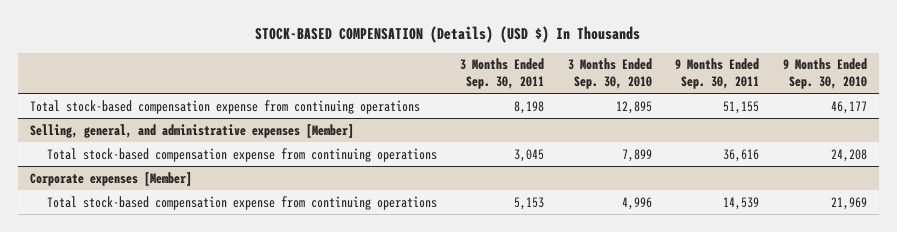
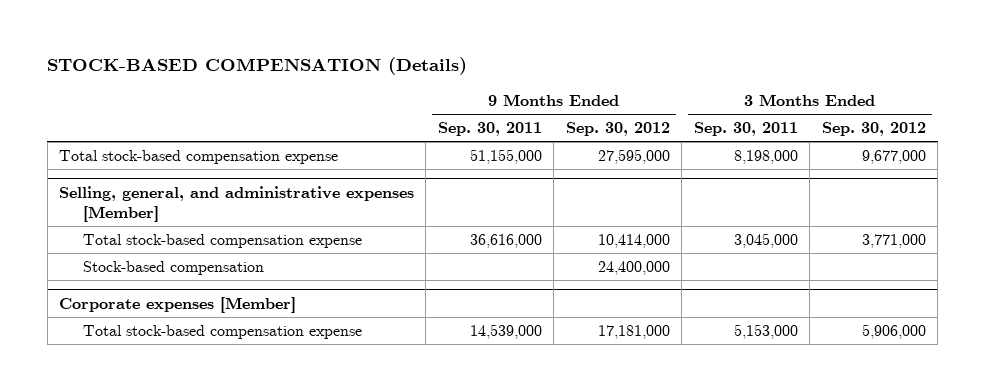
- STOCK-BASED COMPENSATION (Details) (USD $) In Thousands
+ STOCK-BASED COMPENSATION (Details)
- | 3 Months Ended Sep. 30, 2011 | 3 Months Ended Sep. 30, 2010 | 9 Months Ended Sep. 30, 2011 | 9 Months Ended Sep. 30, 2010
+ | 9 Months Ended Sep. 30, 2011 | 9 Months Ended Sep. 30, 2012 | 3 Months Ended Sep. 30, 2011 | 3 Months Ended Sep. 30, 2012
- Total stock-based compensation expense from continuing operations | 8,198 | 12,895 | 51,155 | 46,177
+ Total stock-based compensation expense | 51,155,000 | 27,595,000 | 8,198,000 | 9,677,000
@ Selling, general, and administrative expenses [Member]
- Total stock-based compensation expense from continuing operations | 3,045 | 7,899 | 36,616 | 24,208
+ Total stock-based compensation expense | 36,616,000 | 10,414,000 | 3,045,000 | 3,771,000
+ Stock-based compensation | | 24,400,000 | |
@ Corporate expenses [Member]
- Total stock-based compensation expense from continuing operations | 5,153 | 4,996 | 14,539 | 21,969
+ Total stock-based compensation expense | 14,539,000 | 17,181,000 | 5,153,000 | 5,906,000

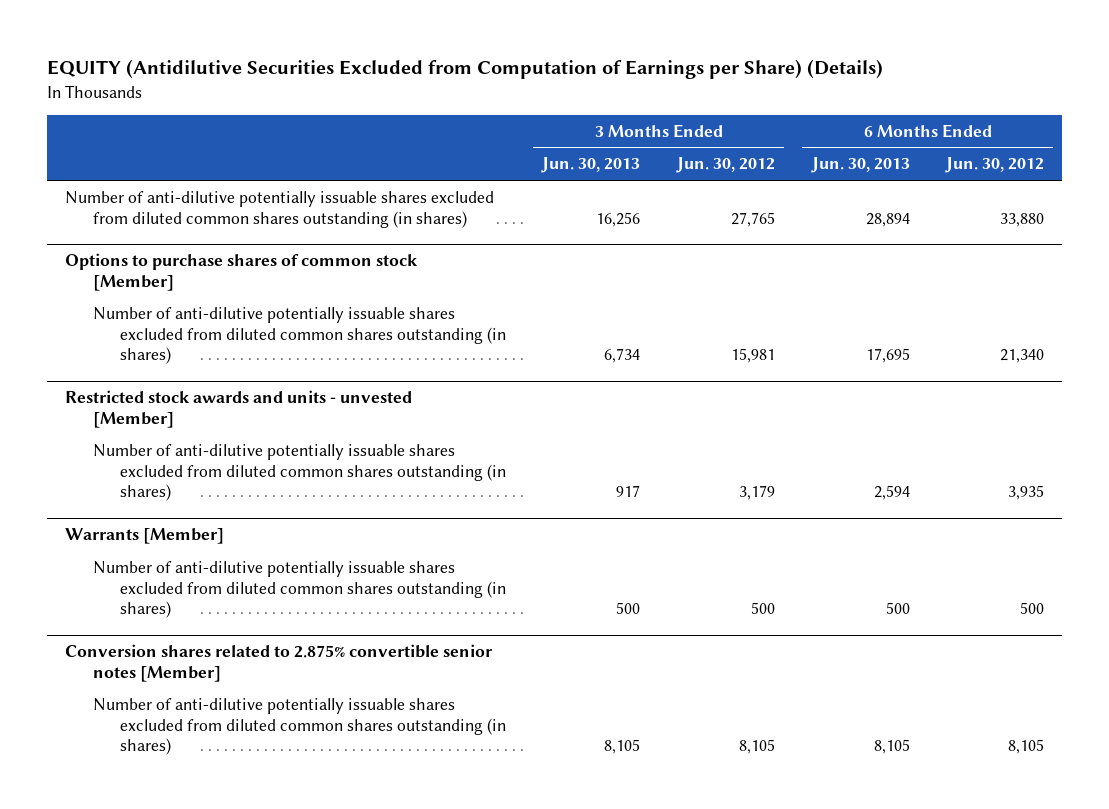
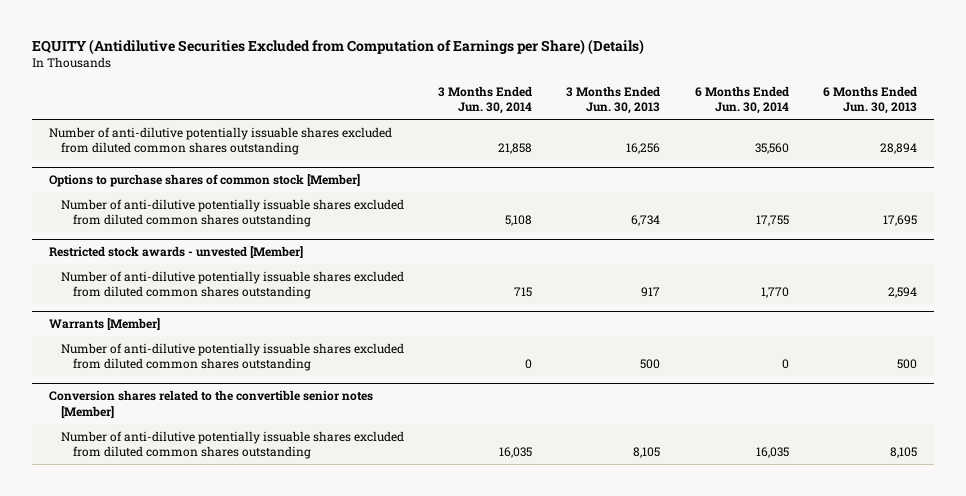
- | 3 Months Ended Jun. 30, 2013 | 3 Months Ended Jun. 30, 2012 | 6 Months Ended Jun. 30, 2013 | 6 Months Ended Jun. 30, 2012
+ | 3 Months Ended Jun. 30, 2014 | 3 Months Ended Jun. 30, 2013 | 6 Months Ended Jun. 30, 2014 | 6 Months Ended Jun. 30, 2013
- Number of anti-dilutive potentially issuable shares excluded from diluted common shares outstanding (in shares) | 16,256 | 27,765 | 28,894 | 33,880
+ Number of anti-dilutive potentially issuable shares excluded from diluted common shares outstanding | 21,858 | 16,256 | 35,560 | 28,894
@ Options to purchase shares of common stock [Member]
- Number of anti-dilutive potentially issuable shares excluded from diluted common shares outstanding (in shares) | 6,734 | 15,981 | 17,695 | 21,340
- Restricted stock awards and units - unvested [Member]
- Number of anti-dilutive potentially issuable shares excluded from diluted common shares outstanding (in shares) | 917 | 3,179 | 2,594 | 3,935
@ Options to purchase shares of common stock [Member]
+ Number of anti-dilutive potentially issuable shares excluded from diluted common shares outstanding | 5,108 | 6,734 | 17,755 | 17,695
+ Restricted stock awards - unvested [Member]
+ Number of anti-dilutive potentially issuable shares excluded from diluted common shares outstanding | 715 | 917 | 1,770 | 2,594
@ Warrants [Member]
- Number of anti-dilutive potentially issuable shares excluded from diluted common shares outstanding (in shares) | 500 | 500 | 500 | 500
- Conversion shares related to 2.875% convertible senior notes [Member]
- Number of anti-dilutive potentially issuable shares excluded from diluted common shares outstanding (in shares) | 8,105 | 8,105 | 8,105 | 8,105
@ Warrants [Member]
+ Number of anti-dilutive potentially issuable shares excluded from diluted common shares outstanding | 0 | 500 | 0 | 500
+ Conversion shares related to the convertible senior notes [Member]
+ Number of anti-dilutive potentially issuable shares excluded from diluted common shares outstanding | 16,035 | 8,105 | 16,035 | 8,105

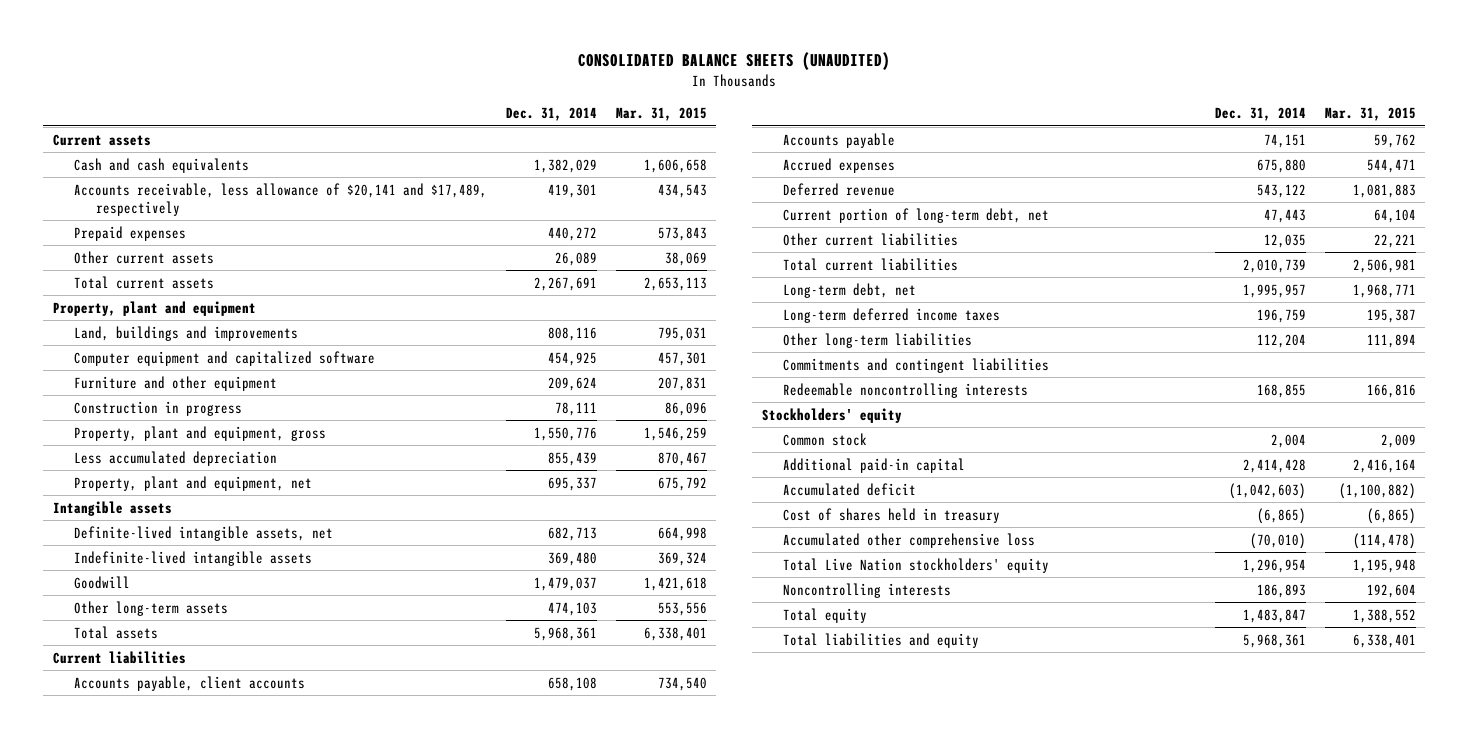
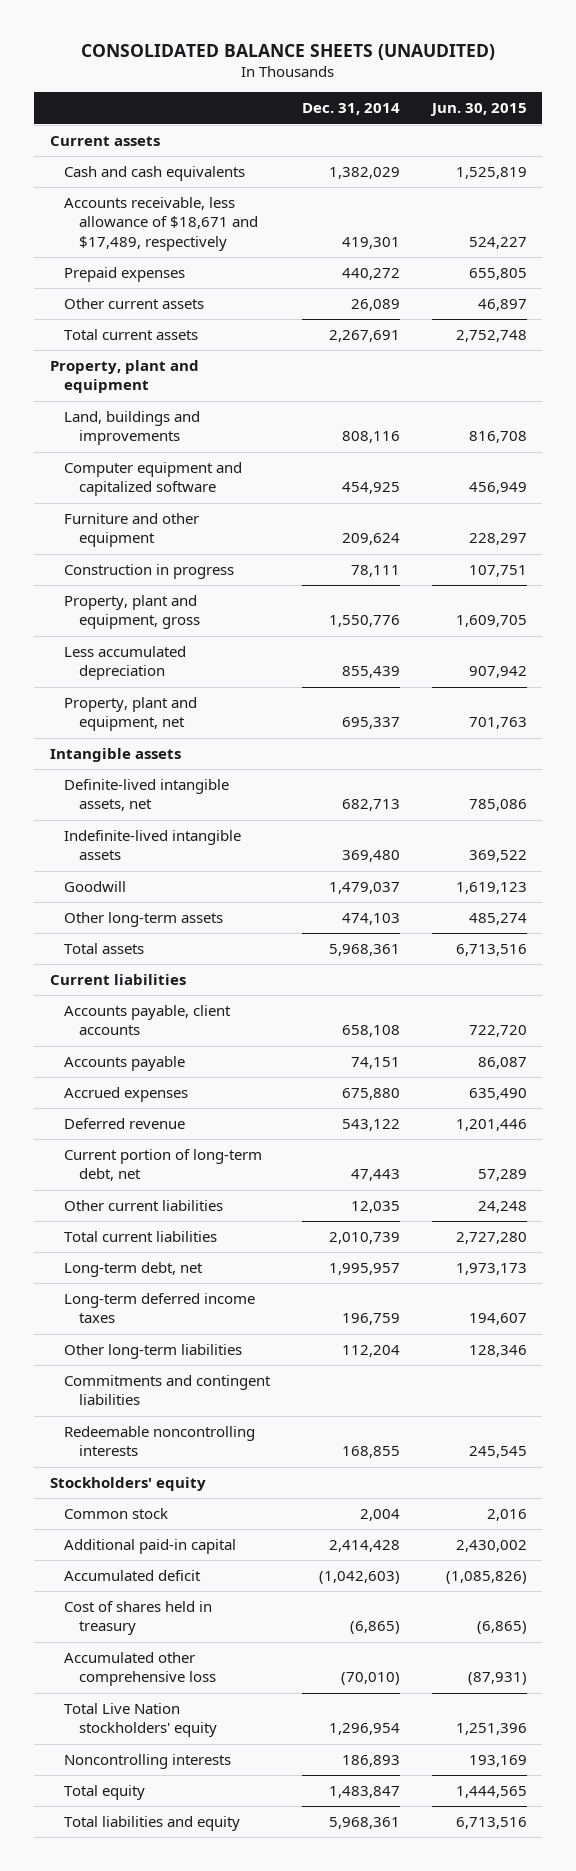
- | Dec. 31, 2014 | Mar. 31, 2015
+ | Dec. 31, 2014 | Jun. 30, 2015
- Accounts receivable, less allowance of $20,141 and $17,489, respectively | 419,301 | 434,543
+ Accounts receivable, less allowance of $18,671 and $17,489, respectively | 419,301 | 524,227

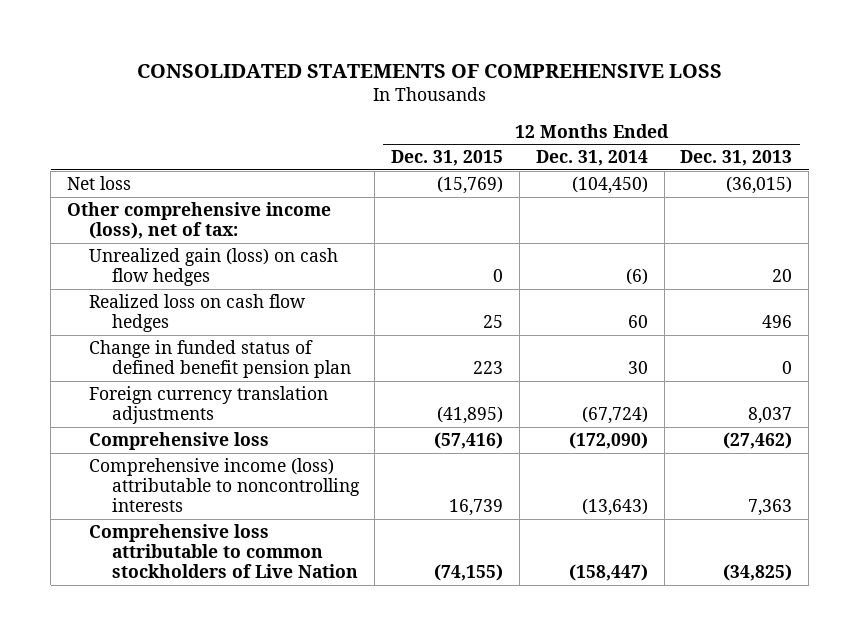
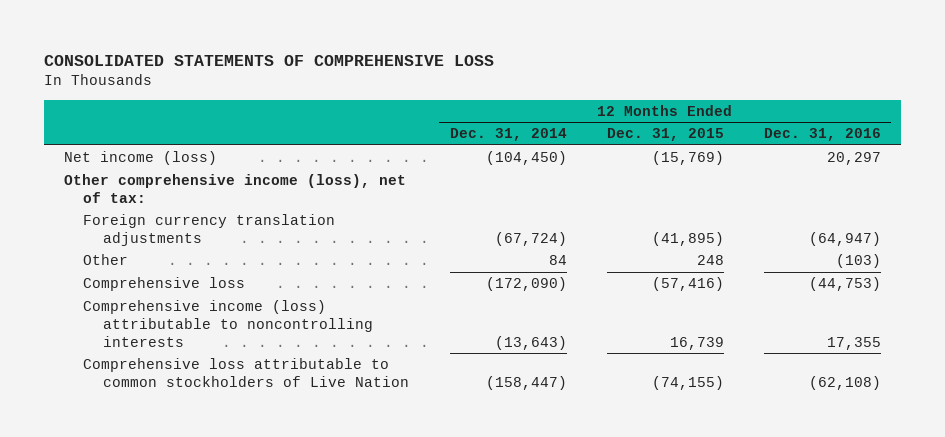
- | 12 Months Ended Dec. 31, 2015 | 12 Months Ended Dec. 31, 2014 | 12 Months Ended Dec. 31, 2013
+ | 12 Months Ended Dec. 31, 2014 | 12 Months Ended Dec. 31, 2015 | 12 Months Ended Dec. 31, 2016
- Net loss | (15,769) | (104,450) | (36,015)
+ Net income (loss) | (104,450) | (15,769) | 20,297
- Unrealized gain (loss) on cash flow hedges | 0 | (6) | 20
- Realized loss on cash flow hedges | 25 | 60 | 496
- Change in funded status of defined benefit pension plan | 223 | 30 | 0
+ Other | 84 | 248 | (103)

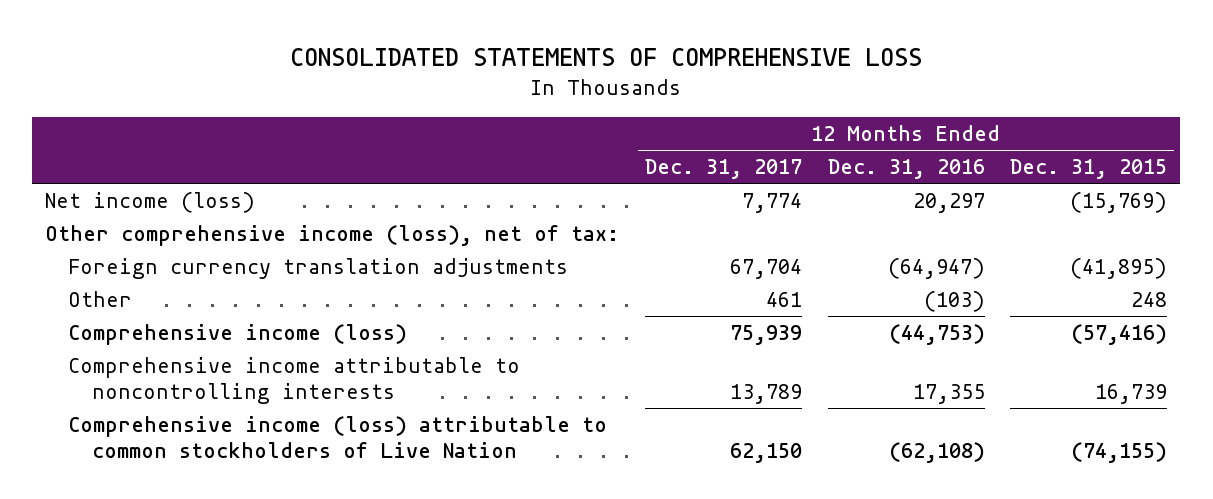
- | 12 Months Ended Dec. 31, 2014 | 12 Months Ended Dec. 31, 2015 | 12 Months Ended Dec. 31, 2016
+ | 12 Months Ended Dec. 31, 2017 | 12 Months Ended Dec. 31, 2016 | 12 Months Ended Dec. 31, 2015
- Comprehensive loss | (172,090) | (57,416) | (44,753)
- Comprehensive income (loss) attributable to noncontrolling interests | (13,643) | 16,739 | 17,355
- Comprehensive loss attributable to common stockholders of Live Nation | (158,447) | (74,155) | (62,108)
+ Comprehensive income (loss) | 75,939 | (44,753) | (57,416)
+ Comprehensive income attributable to noncontrolling interests | 13,789 | 17,355 | 16,739
+ Comprehensive income (loss) attributable to common stockholders of Live Nation | 62,150 | (62,108) | (74,155)

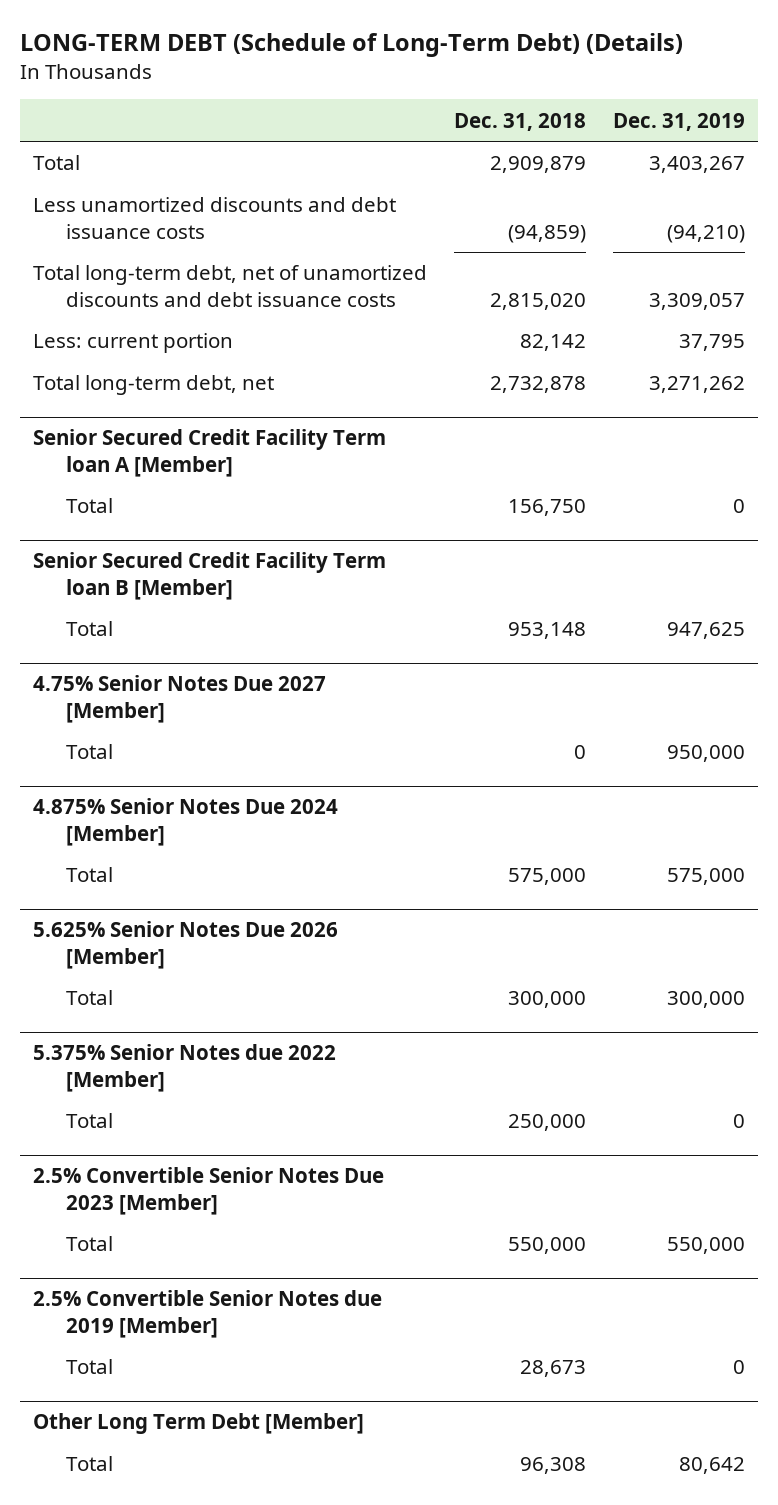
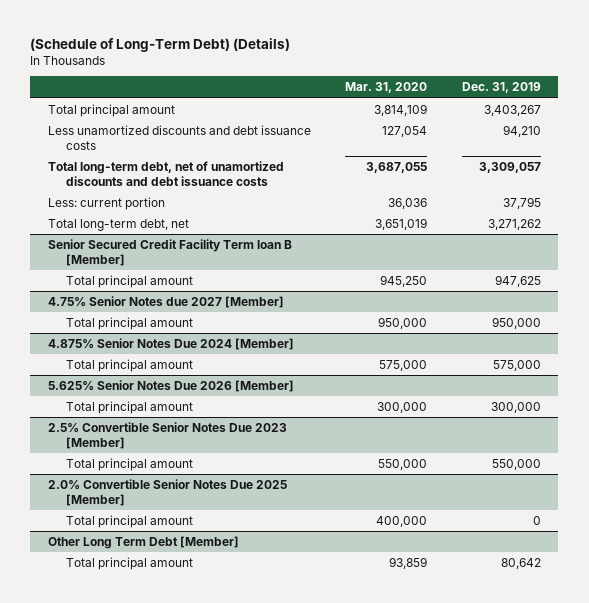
- LONG-TERM DEBT (Schedule of Long-Term Debt) (Details)
+ (Schedule of Long-Term Debt) (Details)
- | Dec. 31, 2018 | Dec. 31, 2019
+ | Mar. 31, 2020 | Dec. 31, 2019
- Total | 2,909,879 | 3,403,267
- Less unamortized discounts and debt issuance costs | (94,859) | (94,210)
+ Total principal amount | 3,814,109 | 3,403,267
+ Less unamortized discounts and debt issuance costs | 127,054 | 94,210
- Senior Secured Credit Facility Term loan A [Member]
- Total | 156,750 | 0
@ Senior Secured Credit Facility Term loan B [Member]
- Total | 953,148 | 947,625
- 4.75% Senior Notes Due 2027 [Member]
- Total | 0 | 950,000
@ Senior Secured Credit Facility Term loan B [Member]
+ Total principal amount | 945,250 | 947,625
+ 4.75% Senior Notes due 2027 [Member]
+ Total principal amount | 950,000 | 950,000
@ 4.875% Senior Notes Due 2024 [Member]
- Total | 575,000 | 575,000
+ Total principal amount | 575,000 | 575,000
@ 5.625% Senior Notes Due 2026 [Member]
- Total | 300,000 | 300,000
- 5.375% Senior Notes due 2022 [Member]
- Total | 250,000 | 0
@ 5.625% Senior Notes Due 2026 [Member]
+ Total principal amount | 300,000 | 300,000
@ 2.5% Convertible Senior Notes Due 2023 [Member]
- Total | 550,000 | 550,000
- 2.5% Convertible Senior Notes due 2019 [Member]
- Total | 28,673 | 0
@ 2.5% Convertible Senior Notes Due 2023 [Member]
+ Total principal amount | 550,000 | 550,000
+ 2.0% Convertible Senior Notes Due 2025 [Member]
+ Total principal amount | 400,000 | 0
@ Other Long Term Debt [Member]
- Total | 96,308 | 80,642
+ Total principal amount | 93,859 | 80,642

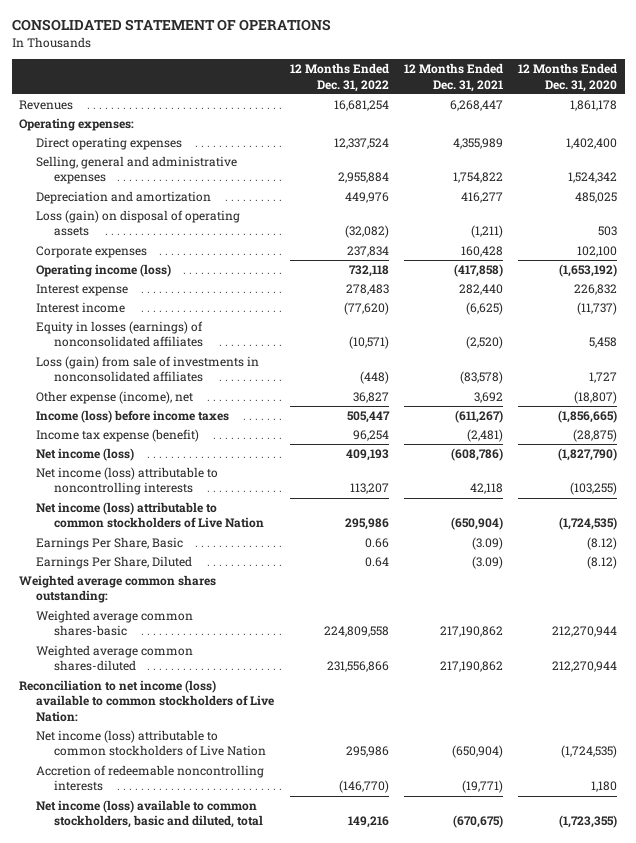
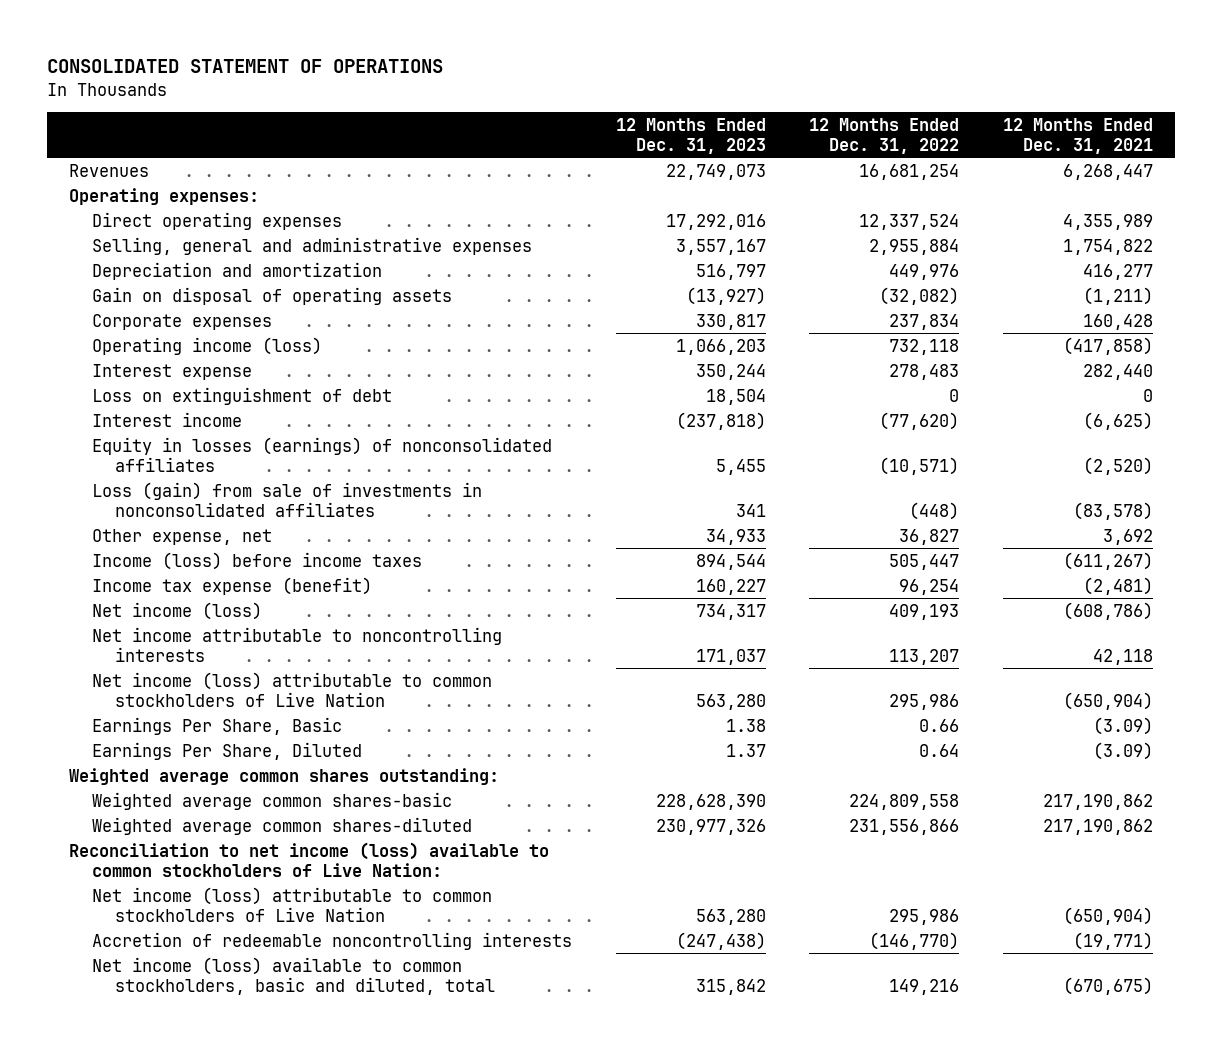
- | 12 Months Ended Dec. 31, 2022 | 12 Months Ended Dec. 31, 2021 | 12 Months Ended Dec. 31, 2020
+ | 12 Months Ended Dec. 31, 2023 | 12 Months Ended Dec. 31, 2022 | 12 Months Ended Dec. 31, 2021
- Loss (gain) on disposal of operating assets | (32,082) | (1,211) | 503
+ Gain on disposal of operating assets | (13,927) | (32,082) | (1,211)
+ Loss on extinguishment of debt | 18,504 | 0 | 0
- Other expense (income), net | 36,827 | 3,692 | (18,807)
+ Other expense, net | 34,933 | 36,827 | 3,692
- Net income (loss) attributable to noncontrolling interests | 113,207 | 42,118 | (103,255)
+ Net income attributable to noncontrolling interests | 171,037 | 113,207 | 42,118

